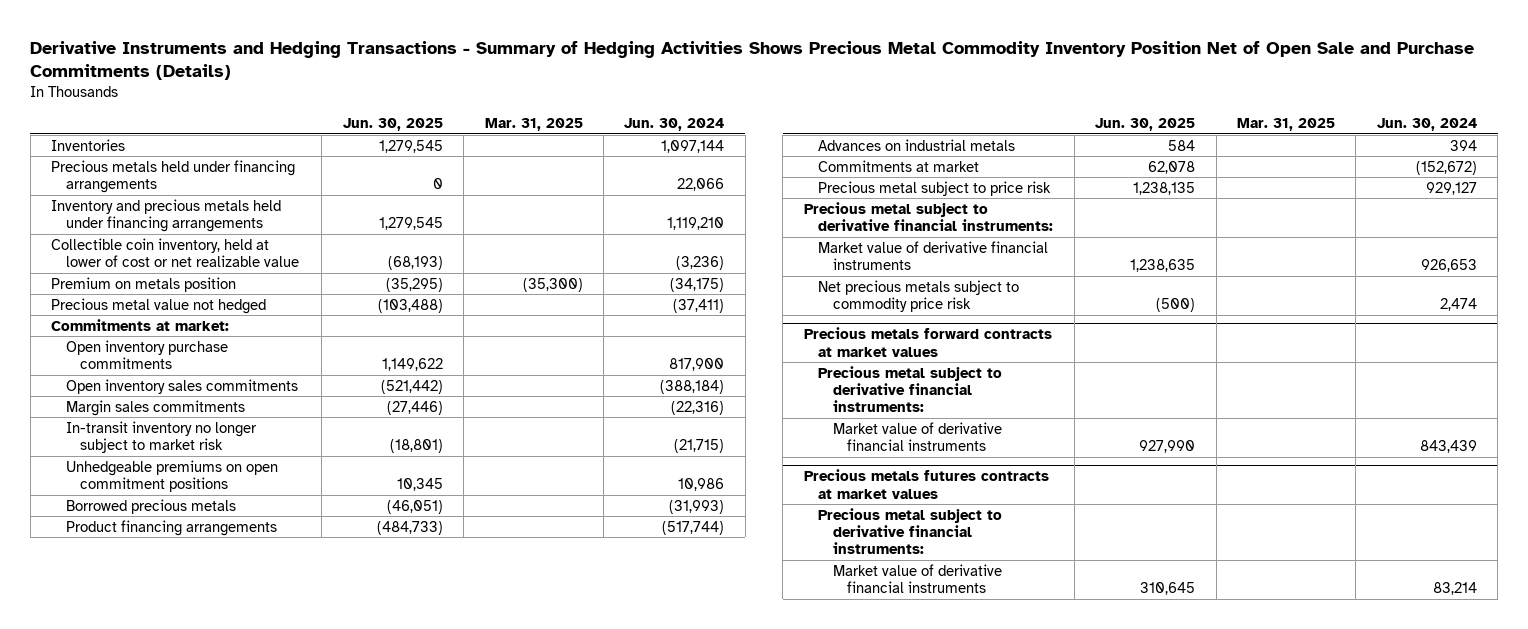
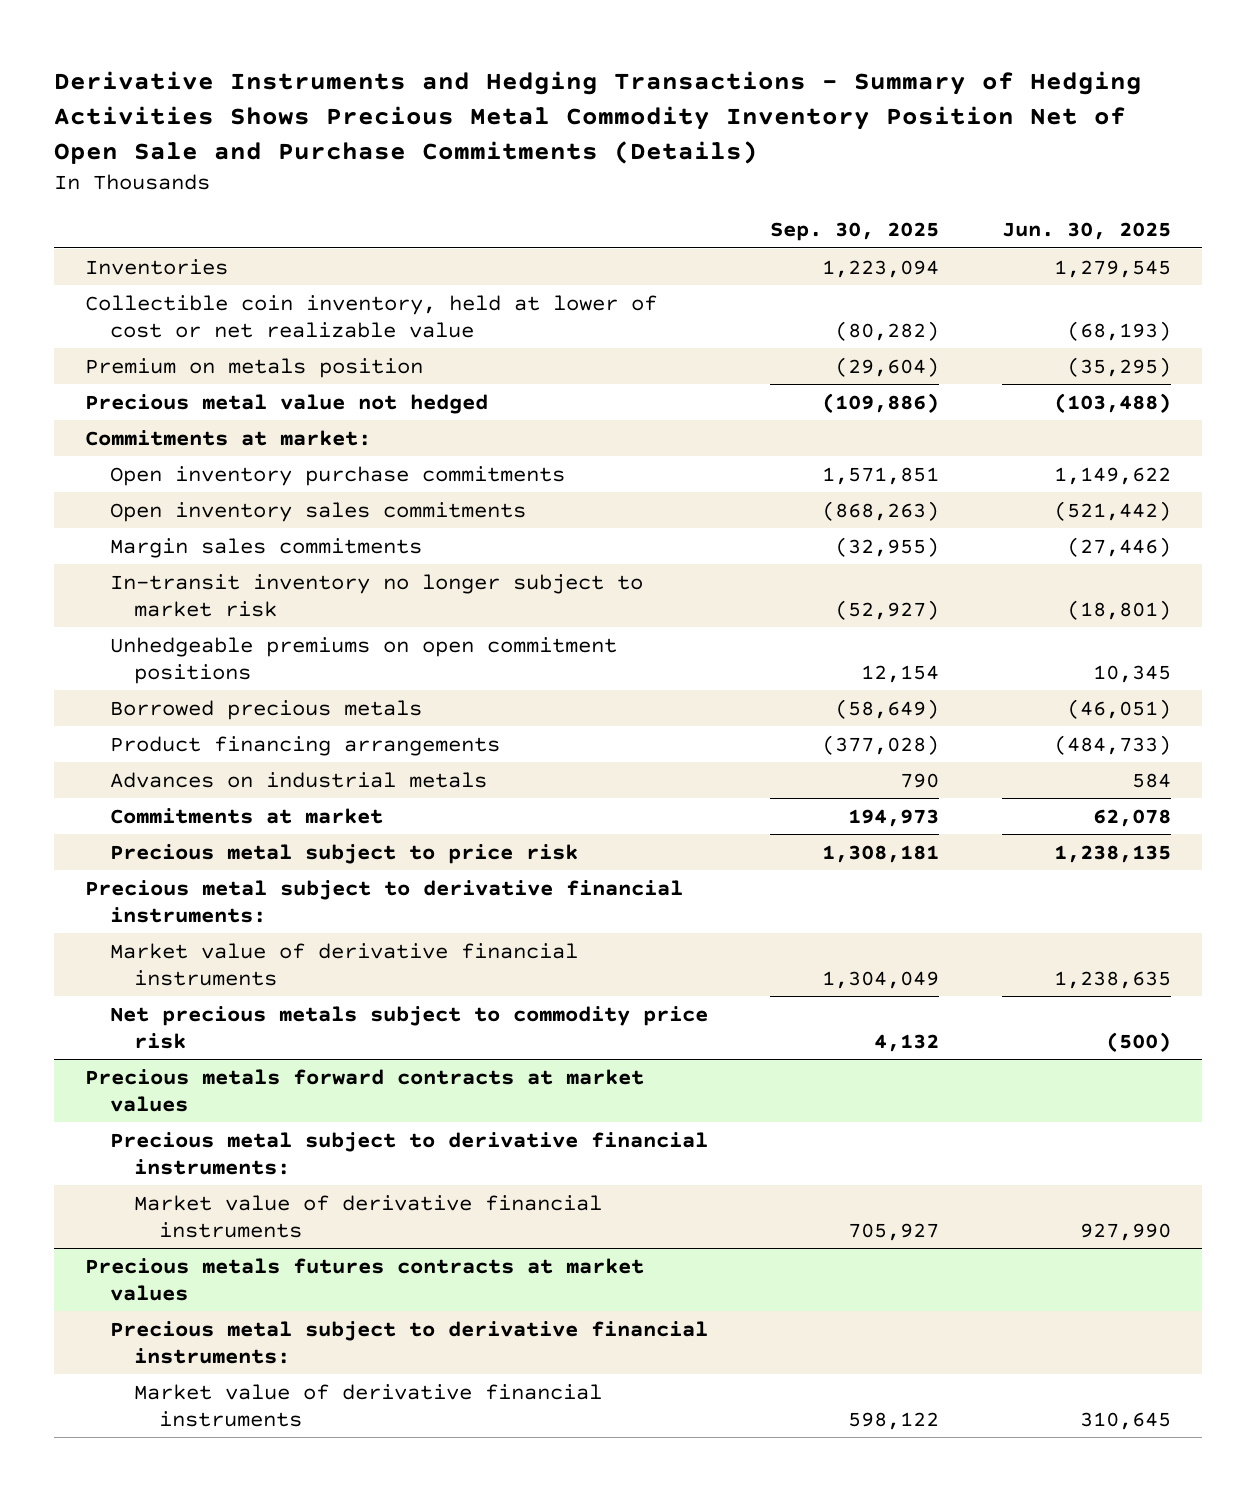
- | Jun. 30, 2025 | Mar. 31, 2025 | Jun. 30, 2024
+ | Sep. 30, 2025 | Jun. 30, 2025
- Precious metals held under financing arrangements | 0 | | 22,066
- Inventory and precious metals held under financing arrangements | 1,279,545 | | 1,119,210

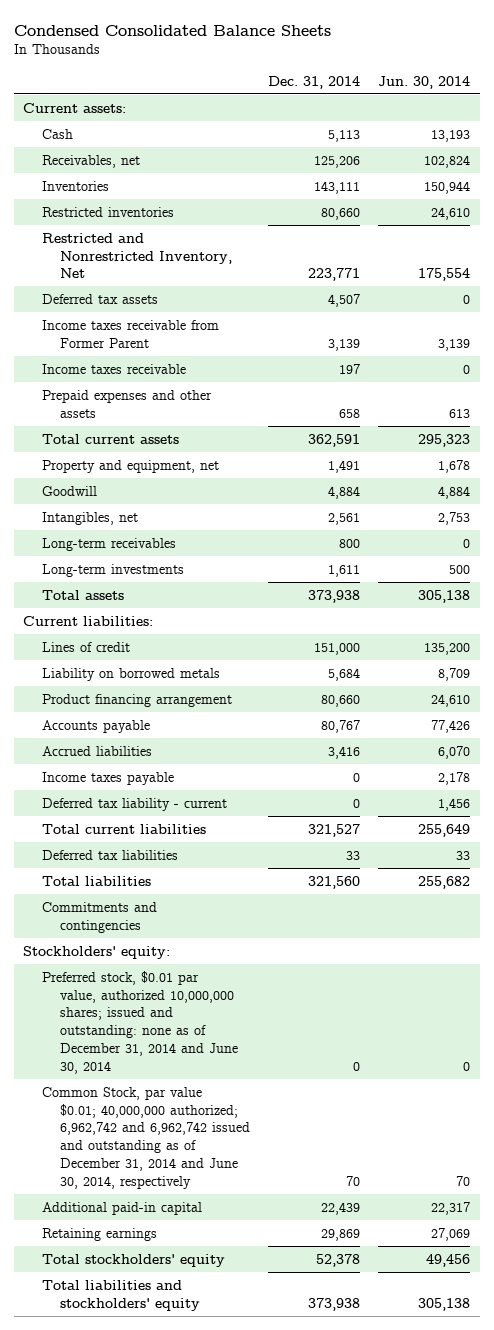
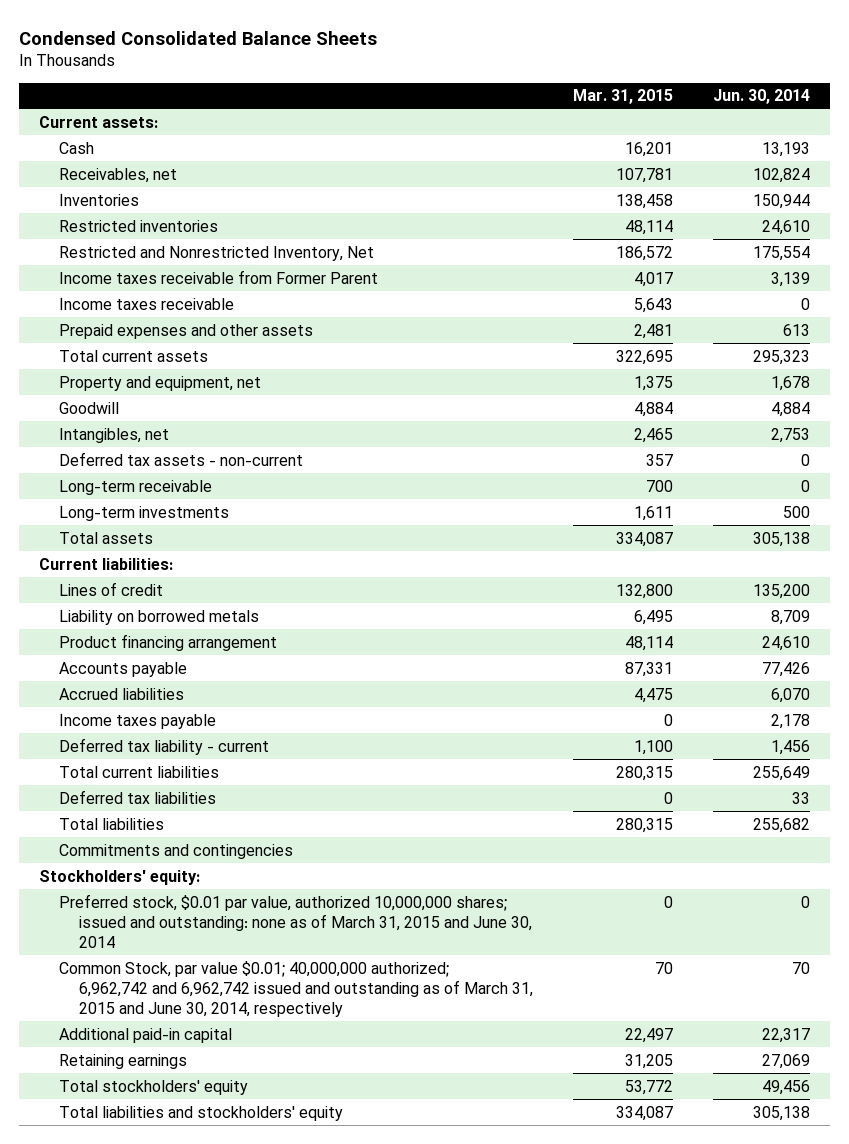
- | Dec. 31, 2014 | Jun. 30, 2014
+ | Mar. 31, 2015 | Jun. 30, 2014
- Deferred tax assets | 4,507 | 0
- Long-term receivables | 800 | 0
+ Deferred tax assets - non-current | 357 | 0
+ Long-term receivable | 700 | 0
- Preferred stock, $0.01 par value, authorized 10,000,000 shares; issued and outstanding: none as of December 31, 2014 and June 30, 2014 | 0 | 0
- Common Stock, par value $0.01; 40,000,000 authorized; 6,962,742 and 6,962,742 issued and outstanding as of December 31, 2014 and June 30, 2014, respectively | 70 | 70
+ Preferred stock, $0.01 par value, authorized 10,000,000 shares; issued and outstanding: none as of March 31, 2015 and June 30, 2014 | 0 | 0
+ Common Stock, par value $0.01; 40,000,000 authorized; 6,962,742 and 6,962,742 issued and outstanding as of March 31, 2015 and June 30, 2014, respectively | 70 | 70

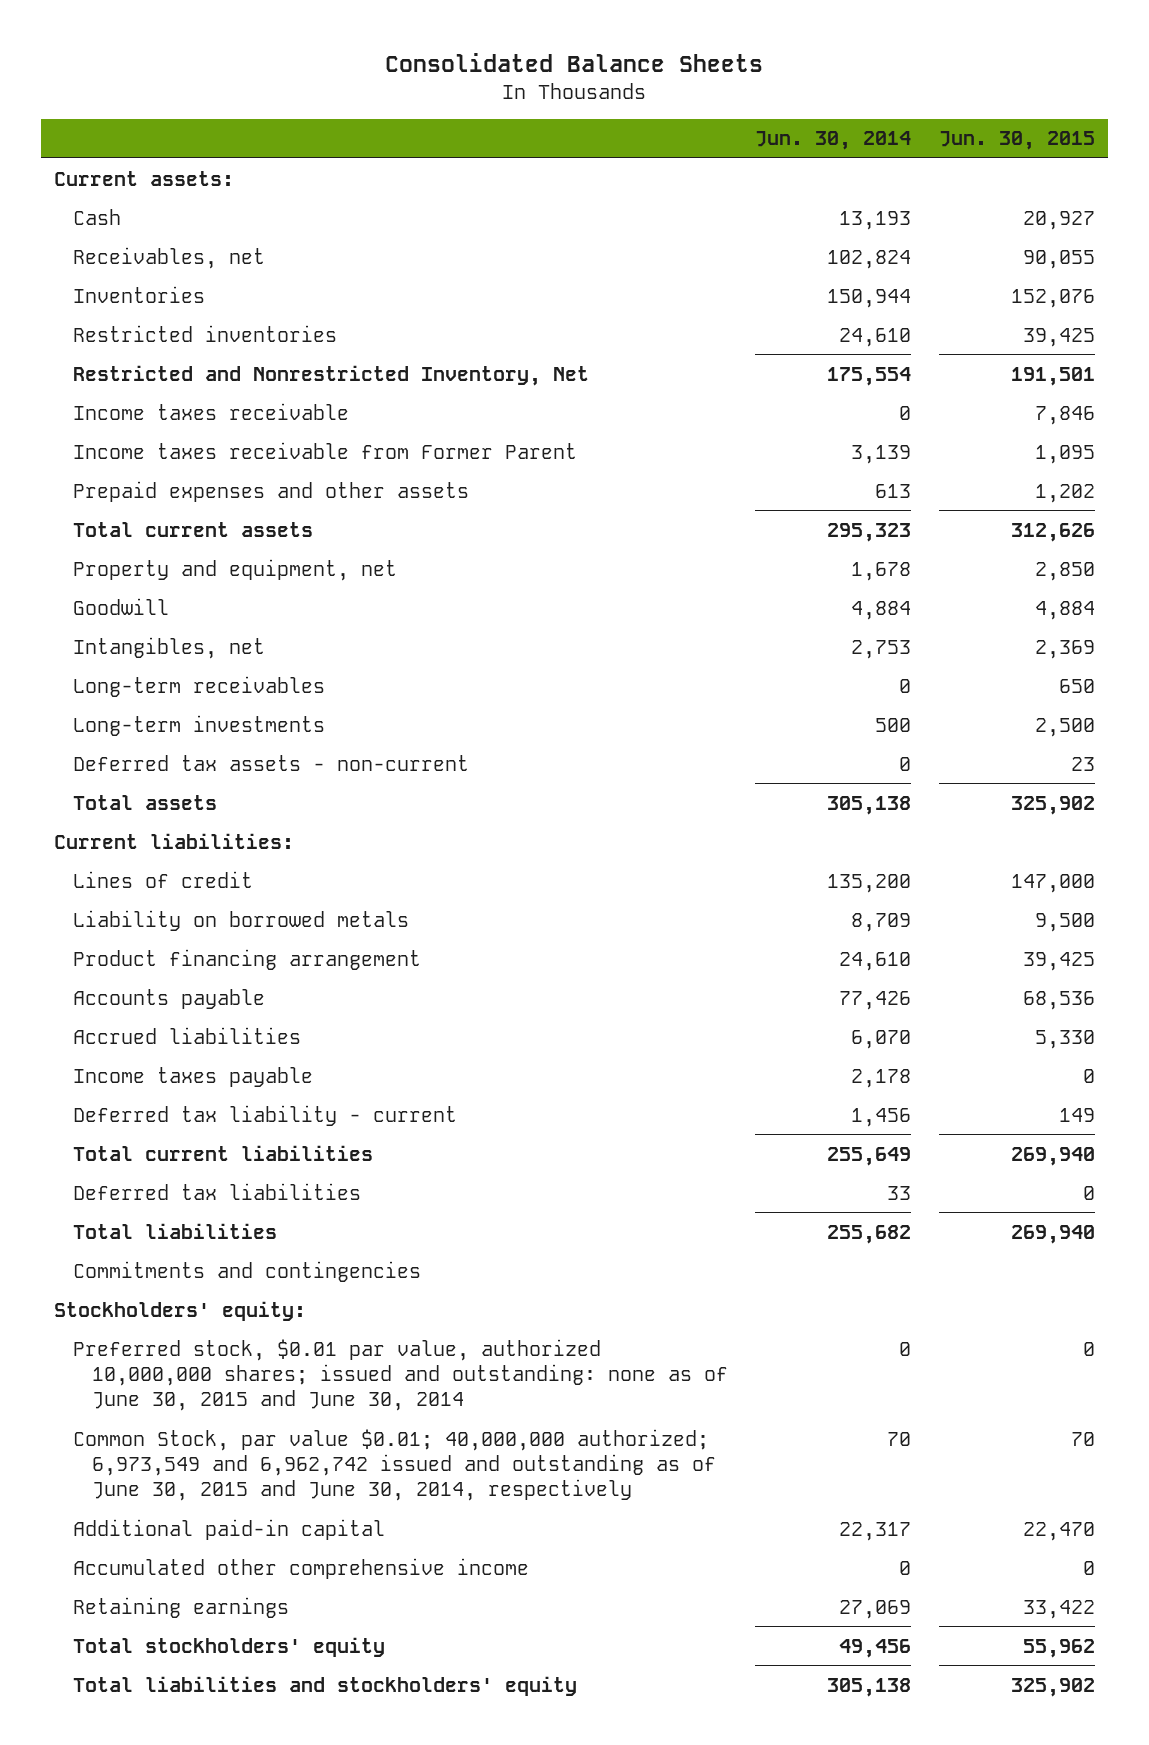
- Condensed Consolidated Balance Sheets
+ Consolidated Balance Sheets
- | Mar. 31, 2015 | Jun. 30, 2014
+ | Jun. 30, 2014 | Jun. 30, 2015
moved down: Income taxes receivable from Former Parent | 3,139 | 1,095
- Long-term receivable | 700 | 0
+ Long-term receivables | 0 | 650
moved down: Deferred tax assets - non-current | 0 | 23
- Preferred stock, $0.01 par value, authorized 10,000,000 shares; issued and outstanding: none as of March 31, 2015 and June 30, 2014 | 0 | 0
- Common Stock, par value $0.01; 40,000,000 authorized; 6,962,742 and 6,962,742 issued and outstanding as of March 31, 2015 and June 30, 2014, respectively | 70 | 70
+ Preferred stock, $0.01 par value, authorized 10,000,000 shares; issued and outstanding: none as of June 30, 2015 and June 30, 2014 | 0 | 0
+ Common Stock, par value $0.01; 40,000,000 authorized; 6,973,549 and 6,962,742 issued and outstanding as of June 30, 2015 and June 30, 2014, respectively | 70 | 70
+ Accumulated other comprehensive income | 0 | 0

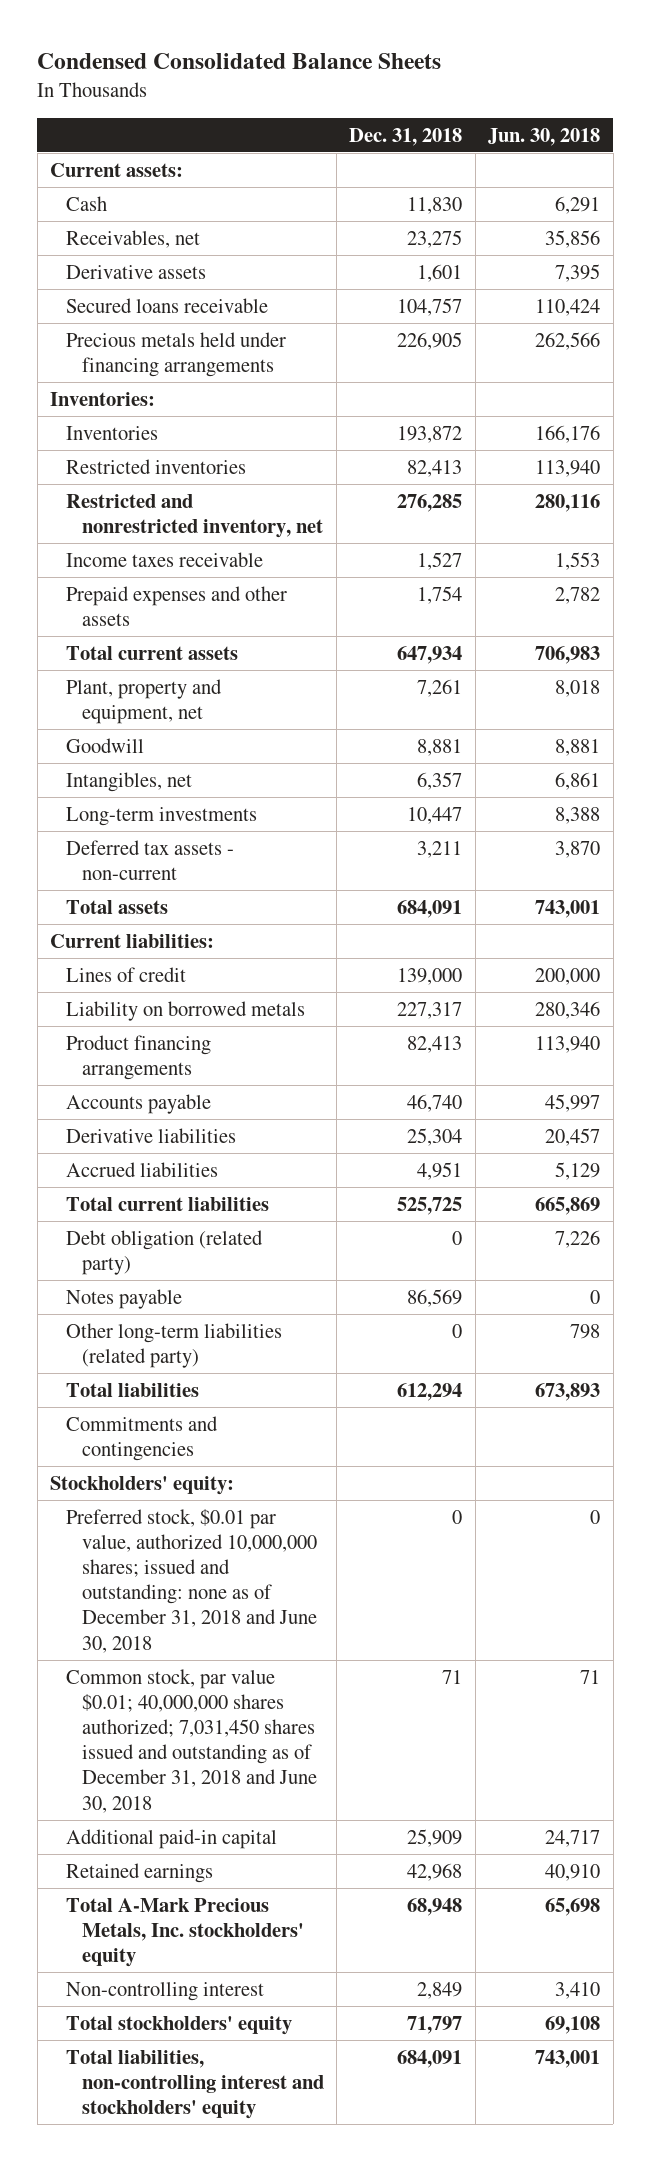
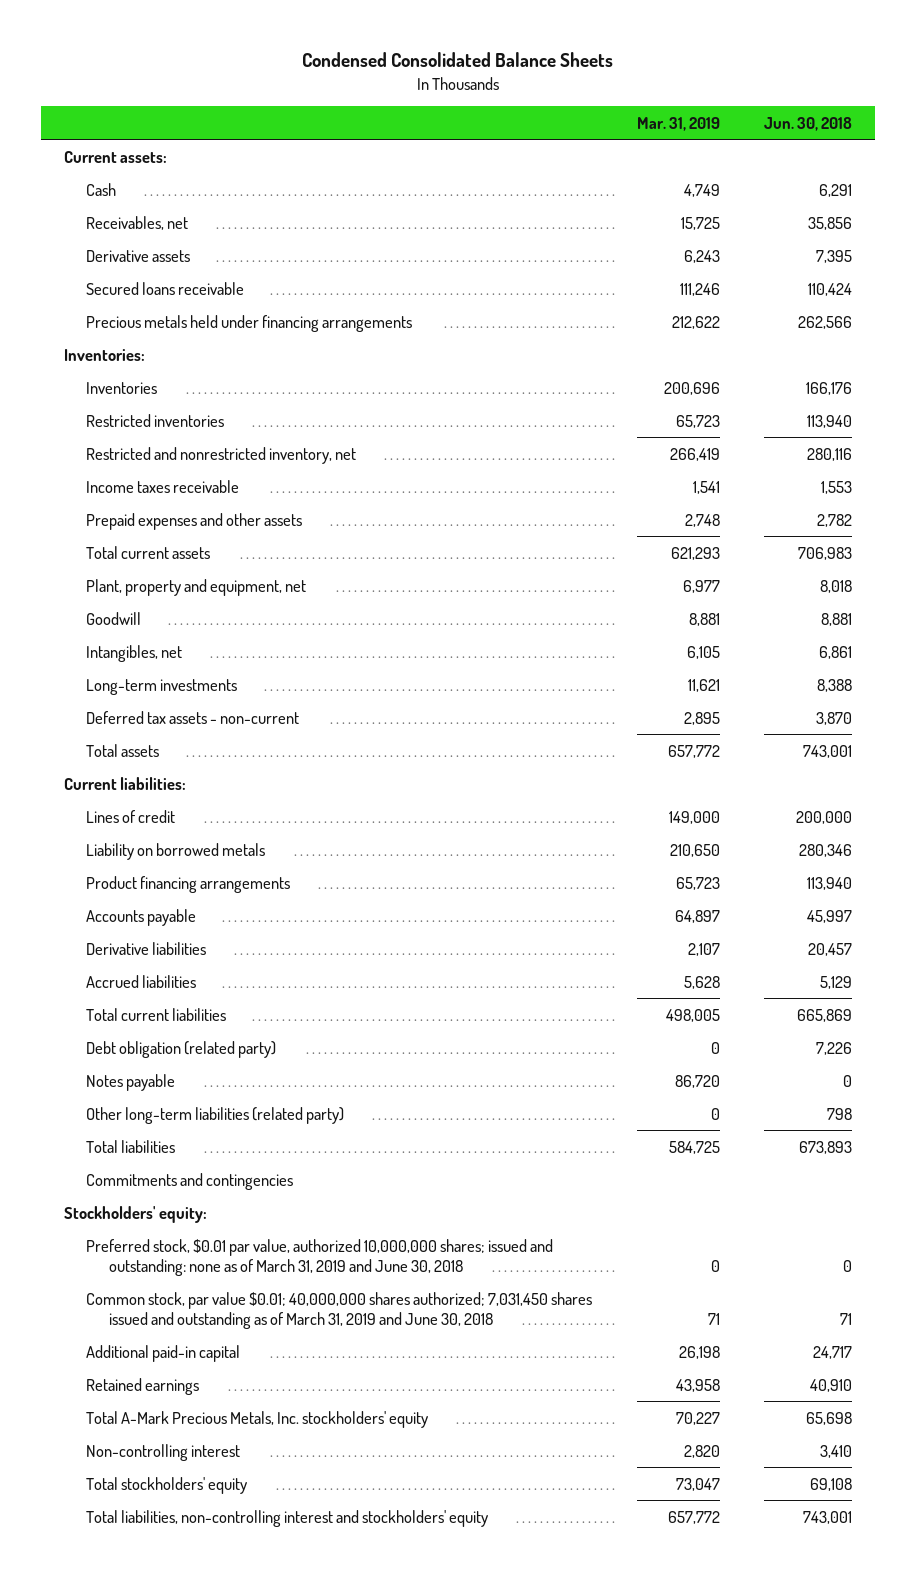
- | Dec. 31, 2018 | Jun. 30, 2018
+ | Mar. 31, 2019 | Jun. 30, 2018
- Preferred stock, $0.01 par value, authorized 10,000,000 shares; issued and outstanding: none as of December 31, 2018 and June 30, 2018 | 0 | 0
- Common stock, par value $0.01; 40,000,000 shares authorized; 7,031,450 shares issued and outstanding as of December 31, 2018 and June 30, 2018 | 71 | 71
+ Preferred stock, $0.01 par value, authorized 10,000,000 shares; issued and outstanding: none as of March 31, 2019 and June 30, 2018 | 0 | 0
+ Common stock, par value $0.01; 40,000,000 shares authorized; 7,031,450 shares issued and outstanding as of March 31, 2019 and June 30, 2018 | 71 | 71

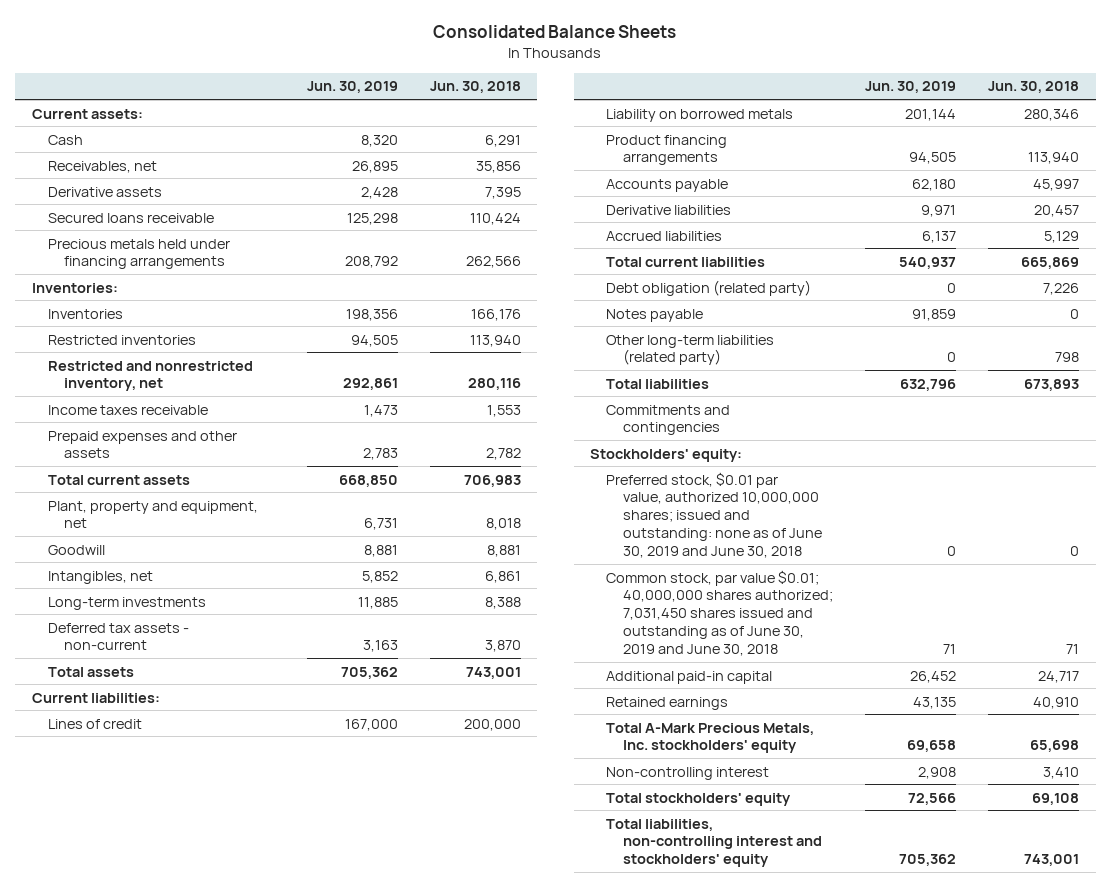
- Condensed Consolidated Balance Sheets
+ Consolidated Balance Sheets
- | Mar. 31, 2019 | Jun. 30, 2018
+ | Jun. 30, 2019 | Jun. 30, 2018
- Preferred stock, $0.01 par value, authorized 10,000,000 shares; issued and outstanding: none as of March 31, 2019 and June 30, 2018 | 0 | 0
- Common stock, par value $0.01; 40,000,000 shares authorized; 7,031,450 shares issued and outstanding as of March 31, 2019 and June 30, 2018 | 71 | 71
+ Preferred stock, $0.01 par value, authorized 10,000,000 shares; issued and outstanding: none as of June 30, 2019 and June 30, 2018 | 0 | 0
+ Common stock, par value $0.01; 40,000,000 shares authorized; 7,031,450 shares issued and outstanding as of June 30, 2019 and June 30, 2018 | 71 | 71

